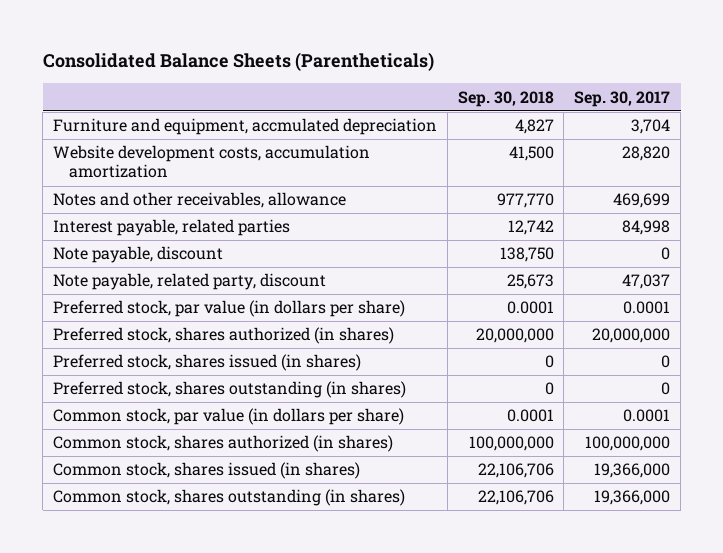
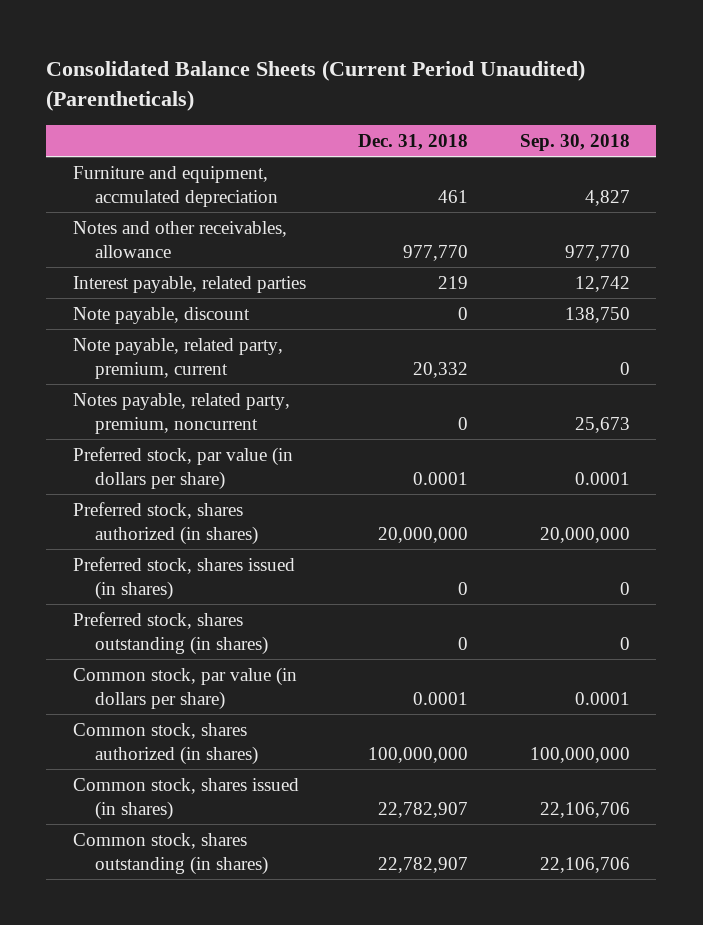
- Consolidated Balance Sheets (Parentheticals)
+ Consolidated Balance Sheets (Current Period Unaudited) (Parentheticals)
- | Sep. 30, 2018 | Sep. 30, 2017
+ | Dec. 31, 2018 | Sep. 30, 2018
- Website development costs, accumulation amortization | 41,500 | 28,820
- Note payable, related party, discount | 25,673 | 47,037
+ Note payable, related party, premium, current | 20,332 | 0
+ Notes payable, related party, premium, noncurrent | 0 | 25,673

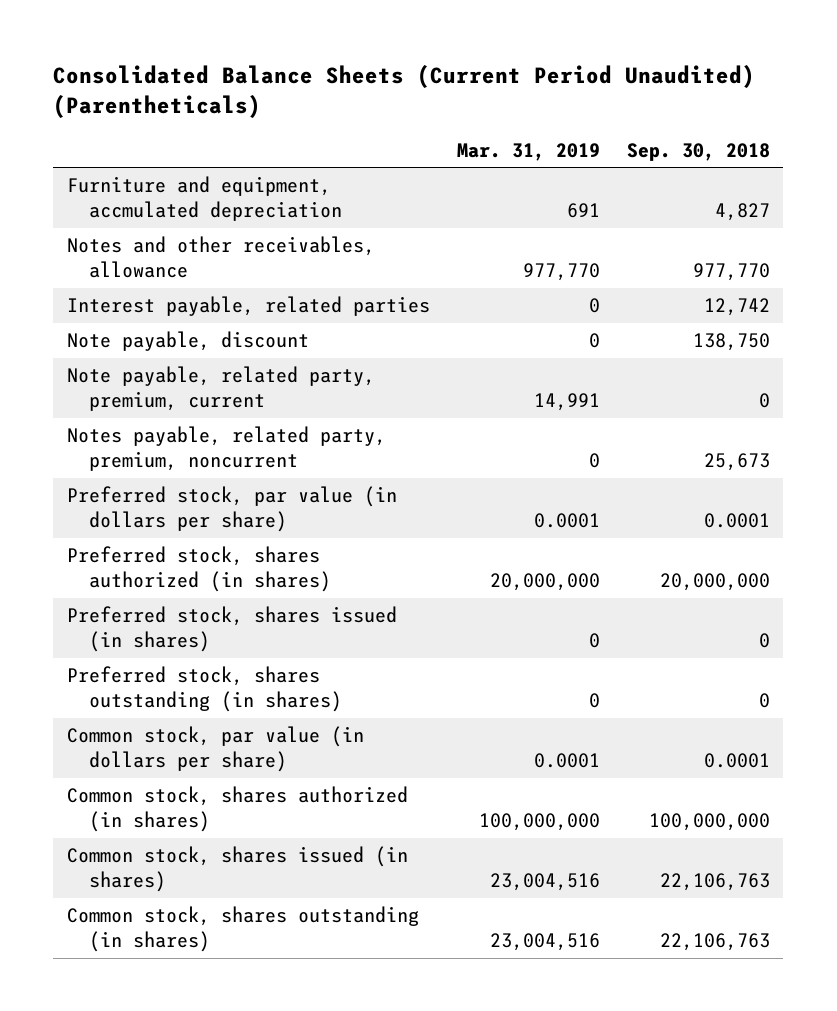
- | Dec. 31, 2018 | Sep. 30, 2018
+ | Mar. 31, 2019 | Sep. 30, 2018
- Common stock, shares issued (in shares) | 22,782,907 | 22,106,706
- Common stock, shares outstanding (in shares) | 22,782,907 | 22,106,706
+ Common stock, shares issued (in shares) | 23,004,516 | 22,106,763
+ Common stock, shares outstanding (in shares) | 23,004,516 | 22,106,763

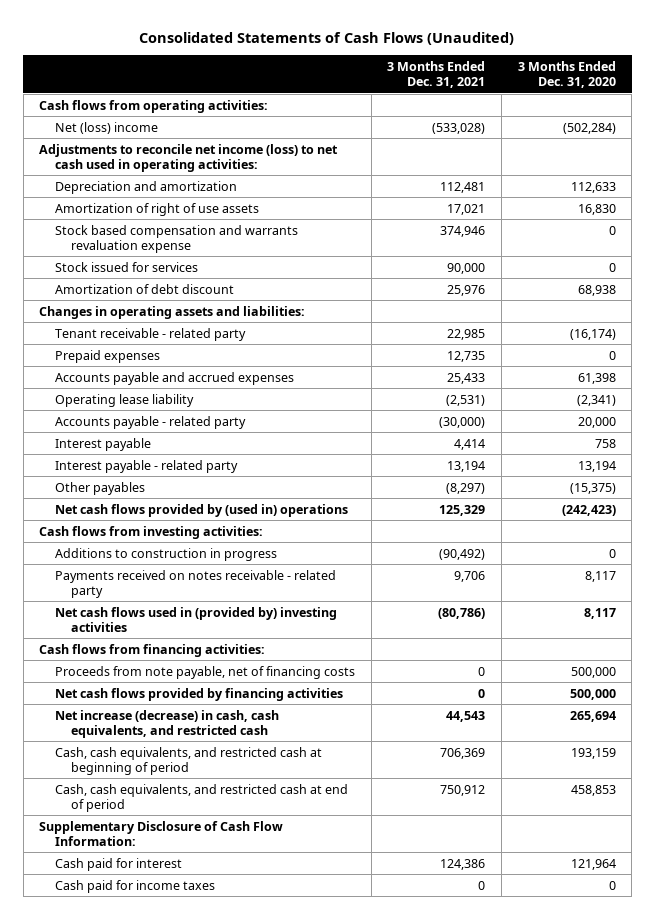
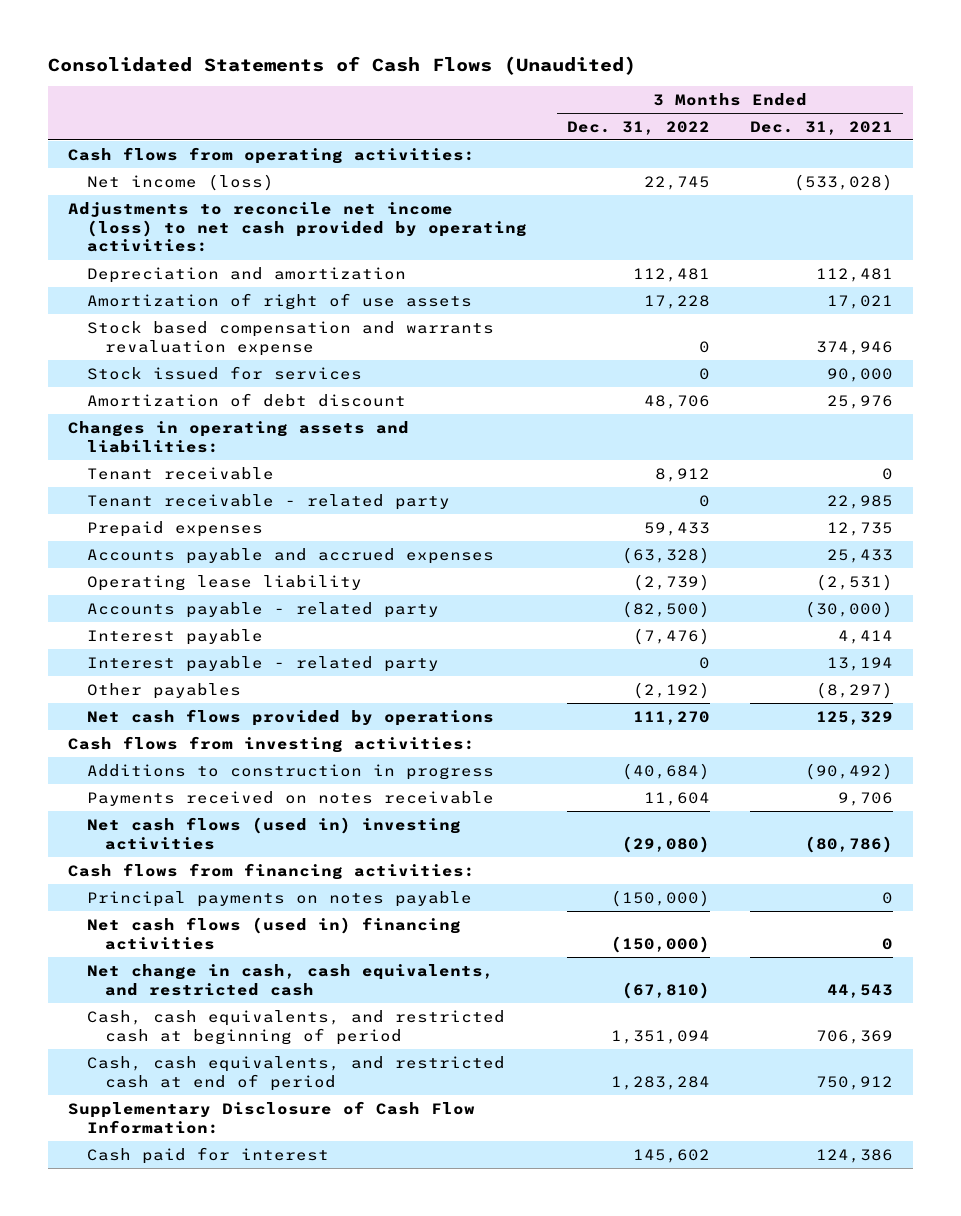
- | 3 Months Ended Dec. 31, 2021 | 3 Months Ended Dec. 31, 2020
+ | 3 Months Ended Dec. 31, 2022 | 3 Months Ended Dec. 31, 2021
- Net (loss) income | (533,028) | (502,284)
- Adjustments to reconcile net income (loss) to net cash used in operating activities:
+ Net income (loss) | 22,745 | (533,028)
+ Adjustments to reconcile net income (loss) to net cash provided by operating activities:
+ Tenant receivable | 8,912 | 0
- Net cash flows provided by (used in) operations | 125,329 | (242,423)
+ Net cash flows provided by operations | 111,270 | 125,329
- Payments received on notes receivable - related party | 9,706 | 8,117
- Net cash flows used in (provided by) investing activities | (80,786) | 8,117
+ Payments received on notes receivable | 11,604 | 9,706
+ Net cash flows (used in) investing activities | (29,080) | (80,786)
- Proceeds from note payable, net of financing costs | 0 | 500,000
- Net cash flows provided by financing activities | 0 | 500,000
- Net increase (decrease) in cash, cash equivalents, and restricted cash | 44,543 | 265,694
+ Principal payments on notes payable | (150,000) | 0
+ Net cash flows (used in) financing activities | (150,000) | 0
+ Net change in cash, cash equivalents, and restricted cash | (67,810) | 44,543
- Cash paid for income taxes | 0 | 0

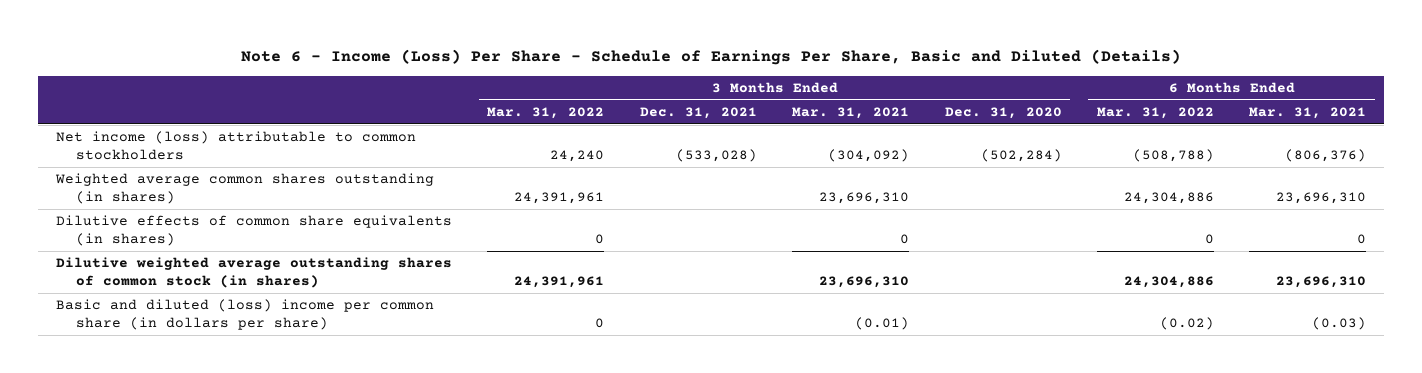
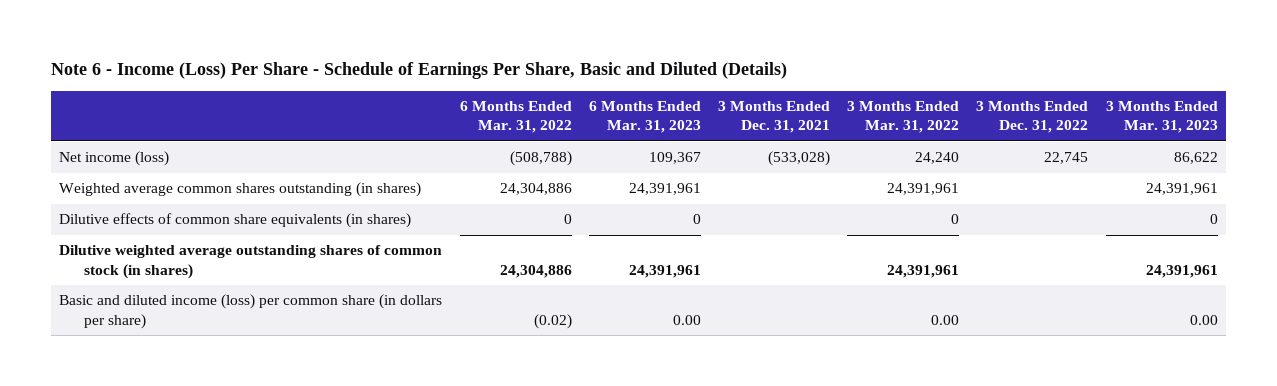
- | 3 Months Ended Mar. 31, 2022 | 3 Months Ended Dec. 31, 2021 | 3 Months Ended Mar. 31, 2021 | 3 Months Ended Dec. 31, 2020 | 6 Months Ended Mar. 31, 2022 | 6 Months Ended Mar. 31, 2021
+ | 6 Months Ended Mar. 31, 2022 | 6 Months Ended Mar. 31, 2023 | 3 Months Ended Dec. 31, 2021 | 3 Months Ended Mar. 31, 2022 | 3 Months Ended Dec. 31, 2022 | 3 Months Ended Mar. 31, 2023
- Net income (loss) attributable to common stockholders | 24,240 | (533,028) | (304,092) | (502,284) | (508,788) | (806,376)
+ Net income (loss) | (508,788) | 109,367 | (533,028) | 24,240 | 22,745 | 86,622
- Basic and diluted (loss) income per common share (in dollars per share) | 0 | | (0.01) | | (0.02) | (0.03)
+ Basic and diluted income (loss) per common share (in dollars per share) | (0.02) | 0.00 | | 0.00 | | 0.00

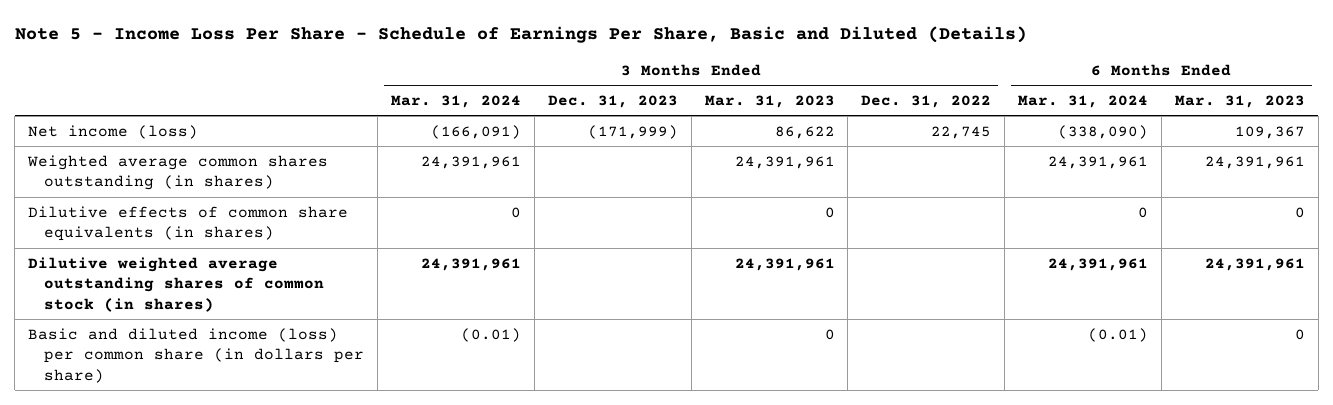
- Note 6 - Income (Loss) Per Share - Schedule of Earnings Per Share, Basic and Diluted (Details)
+ Note 5 - Income Loss Per Share - Schedule of Earnings Per Share, Basic and Diluted (Details)
- | 6 Months Ended Mar. 31, 2022 | 6 Months Ended Mar. 31, 2023 | 3 Months Ended Dec. 31, 2021 | 3 Months Ended Mar. 31, 2022 | 3 Months Ended Dec. 31, 2022 | 3 Months Ended Mar. 31, 2023
+ | 3 Months Ended Mar. 31, 2024 | 3 Months Ended Dec. 31, 2023 | 3 Months Ended Mar. 31, 2023 | 3 Months Ended Dec. 31, 2022 | 6 Months Ended Mar. 31, 2024 | 6 Months Ended Mar. 31, 2023
- Basic and diluted income (loss) per common share (in dollars per share) | (0.02) | 0.00 | | 0.00 | | 0.00
+ Basic and diluted income (loss) per common share (in dollars per share) | (0.01) | | 0 | | (0.01) | 0

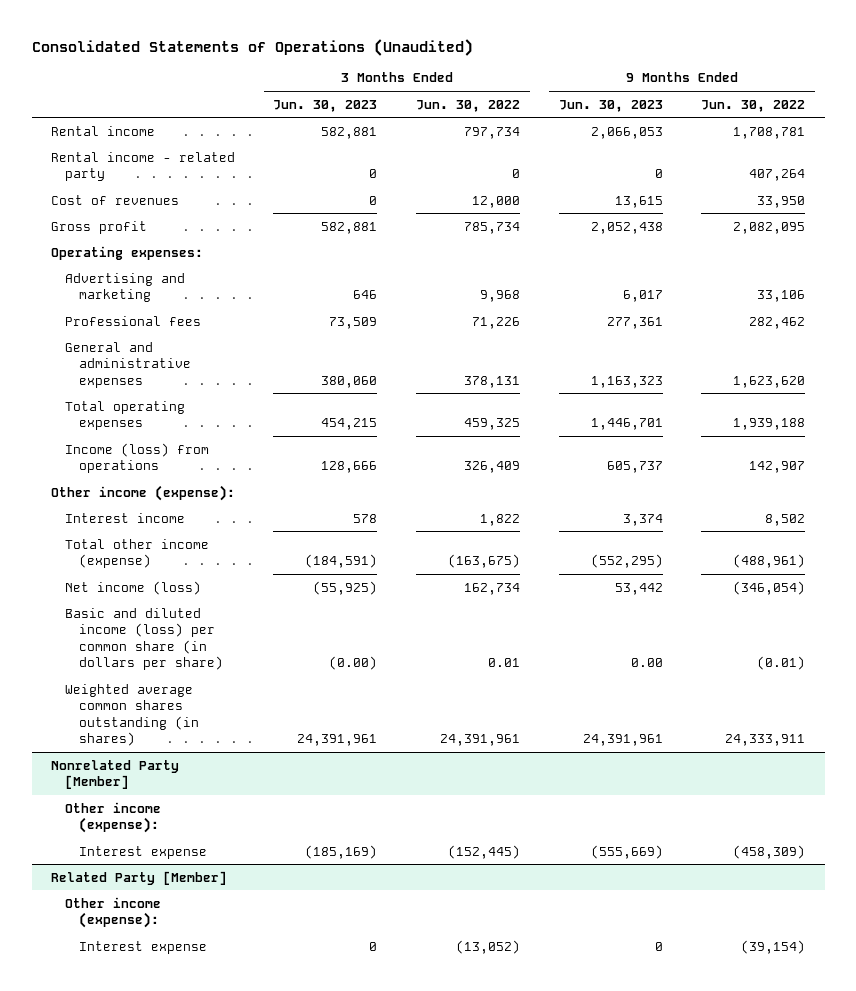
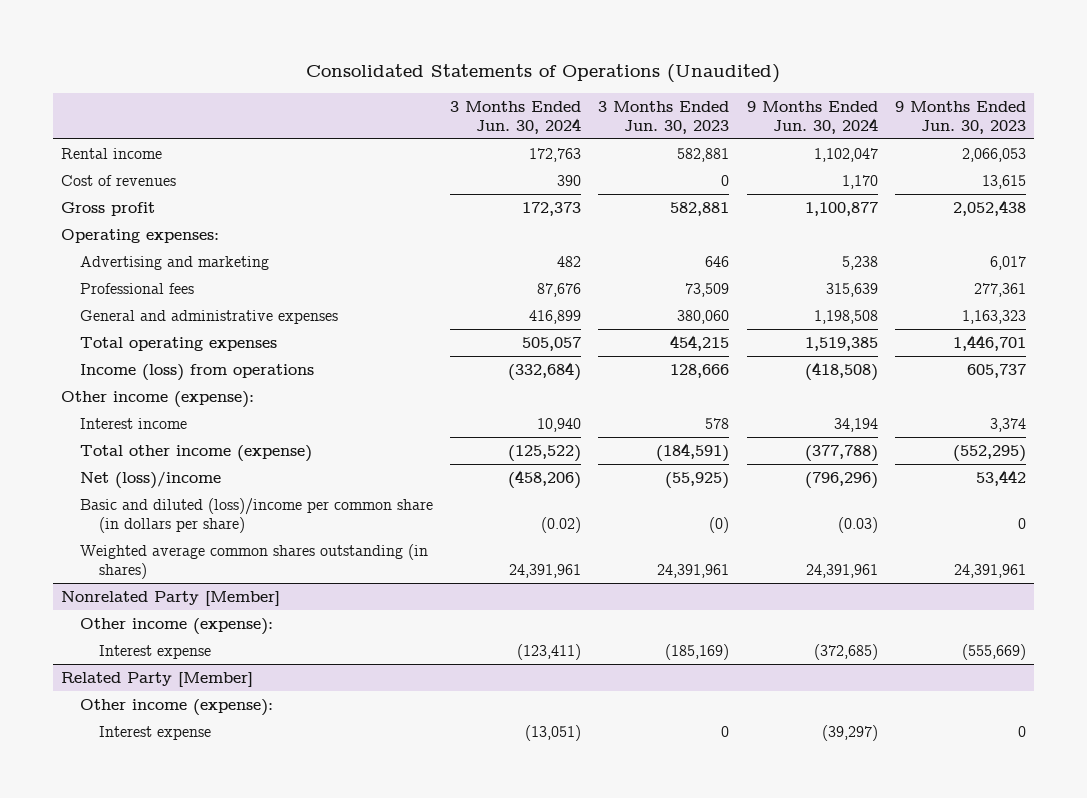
- | 3 Months Ended Jun. 30, 2023 | 3 Months Ended Jun. 30, 2022 | 9 Months Ended Jun. 30, 2023 | 9 Months Ended Jun. 30, 2022
+ | 3 Months Ended Jun. 30, 2024 | 3 Months Ended Jun. 30, 2023 | 9 Months Ended Jun. 30, 2024 | 9 Months Ended Jun. 30, 2023
- Rental income - related party | 0 | 0 | 0 | 407,264
- Net income (loss) | (55,925) | 162,734 | 53,442 | (346,054)
- Basic and diluted income (loss) per common share (in dollars per share) | (0.00) | 0.01 | 0.00 | (0.01)
+ Net (loss)/income | (458,206) | (55,925) | (796,296) | 53,442
+ Basic and diluted (loss)/income per common share (in dollars per share) | (0.02) | (0) | (0.03) | 0

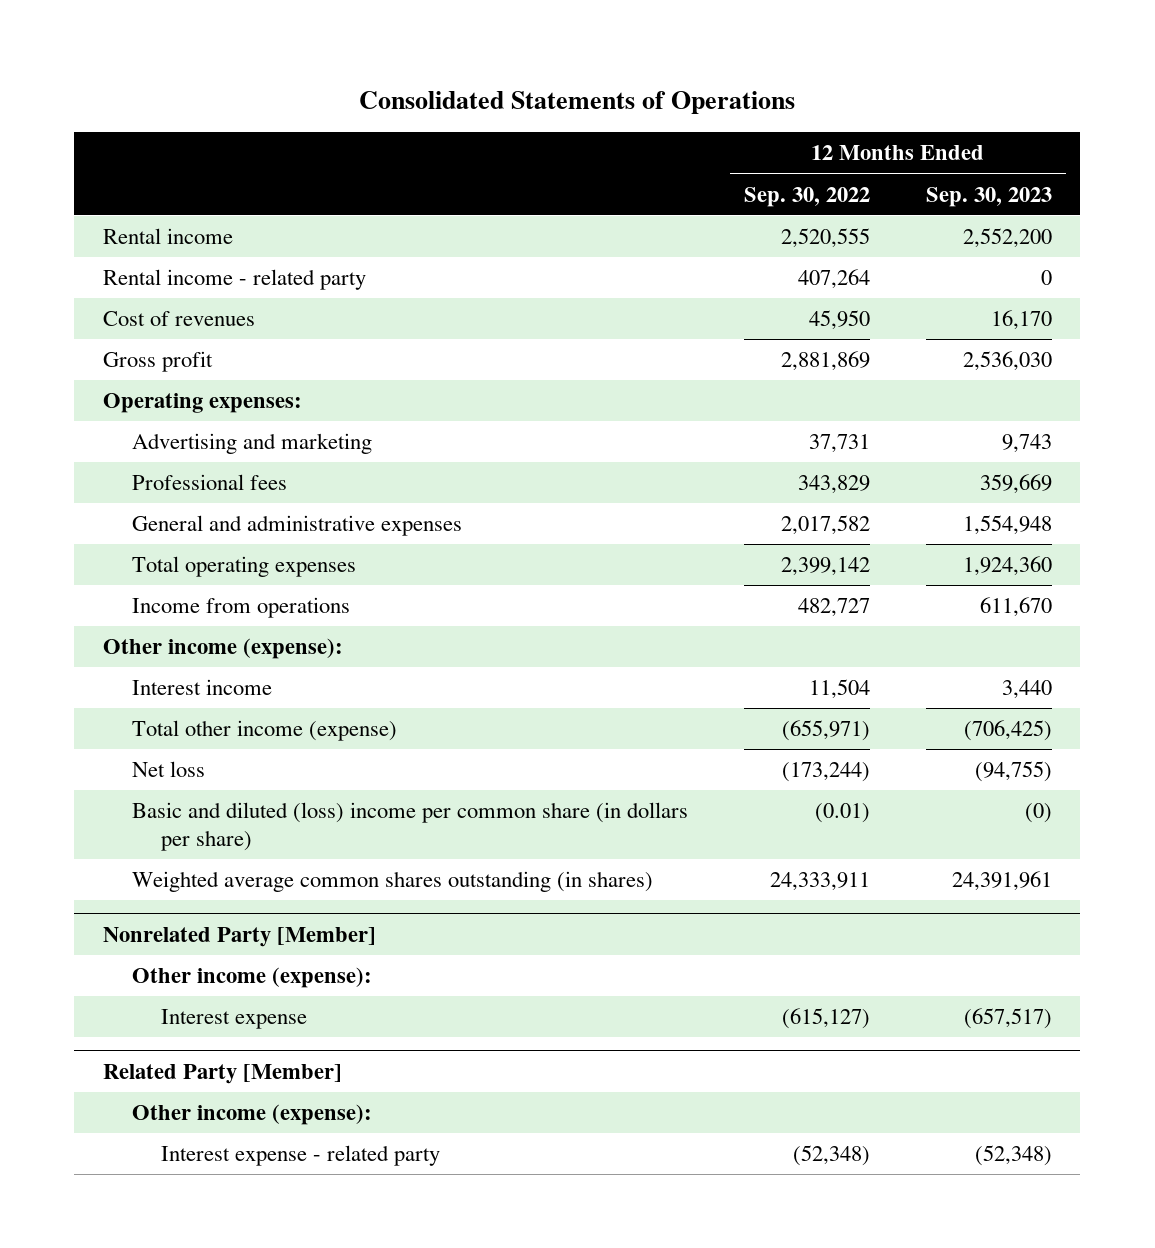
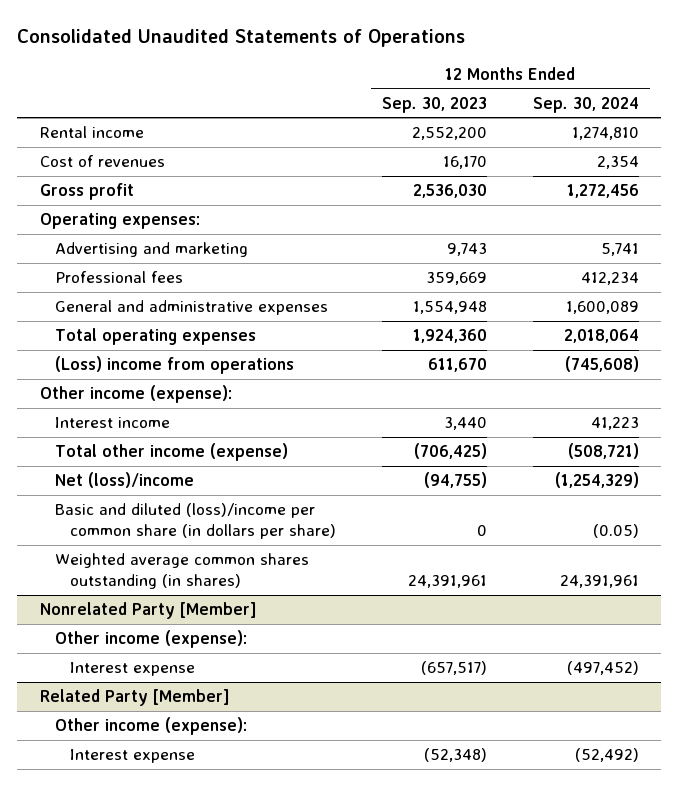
- Consolidated Statements of Operations
+ Consolidated Unaudited Statements of Operations
- | 12 Months Ended Sep. 30, 2022 | 12 Months Ended Sep. 30, 2023
+ | 12 Months Ended Sep. 30, 2023 | 12 Months Ended Sep. 30, 2024
- Rental income - related party | 407,264 | 0
- Income from operations | 482,727 | 611,670
+ (Loss) income from operations | 611,670 | (745,608)
- Net loss | (173,244) | (94,755)
- Basic and diluted (loss) income per common share (in dollars per share) | (0.01) | (0)
+ Net (loss)/income | (94,755) | (1,254,329)
+ Basic and diluted (loss)/income per common share (in dollars per share) | 0 | (0.05)
@ Related Party [Member]
- Interest expense - related party | (52,348) | (52,348)
+ Interest expense | (52,348) | (52,492)

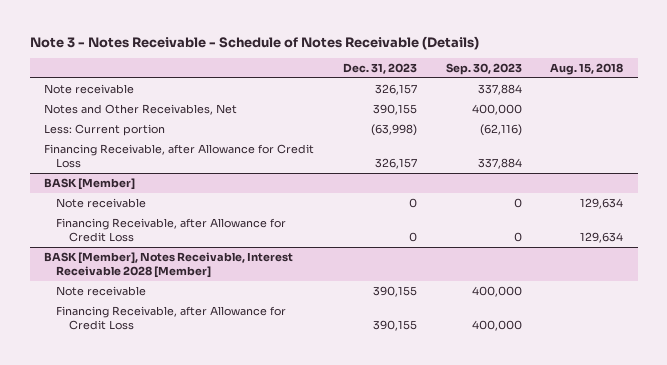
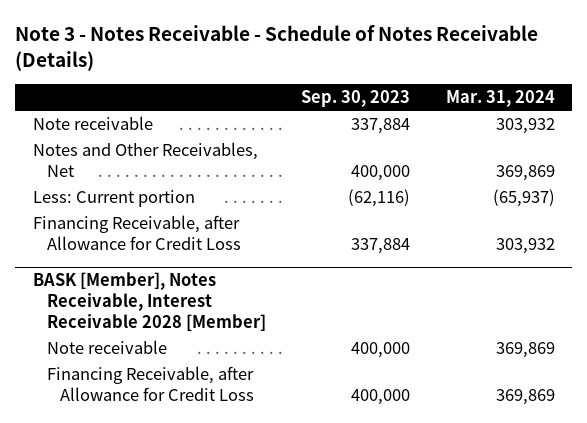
- | Dec. 31, 2023 | Sep. 30, 2023 | Aug. 15, 2018
+ | Sep. 30, 2023 | Mar. 31, 2024
- BASK [Member]
- Note receivable | 0 | 0 | 129,634
- Financing Receivable, after Allowance for Credit Loss | 0 | 0 | 129,634

